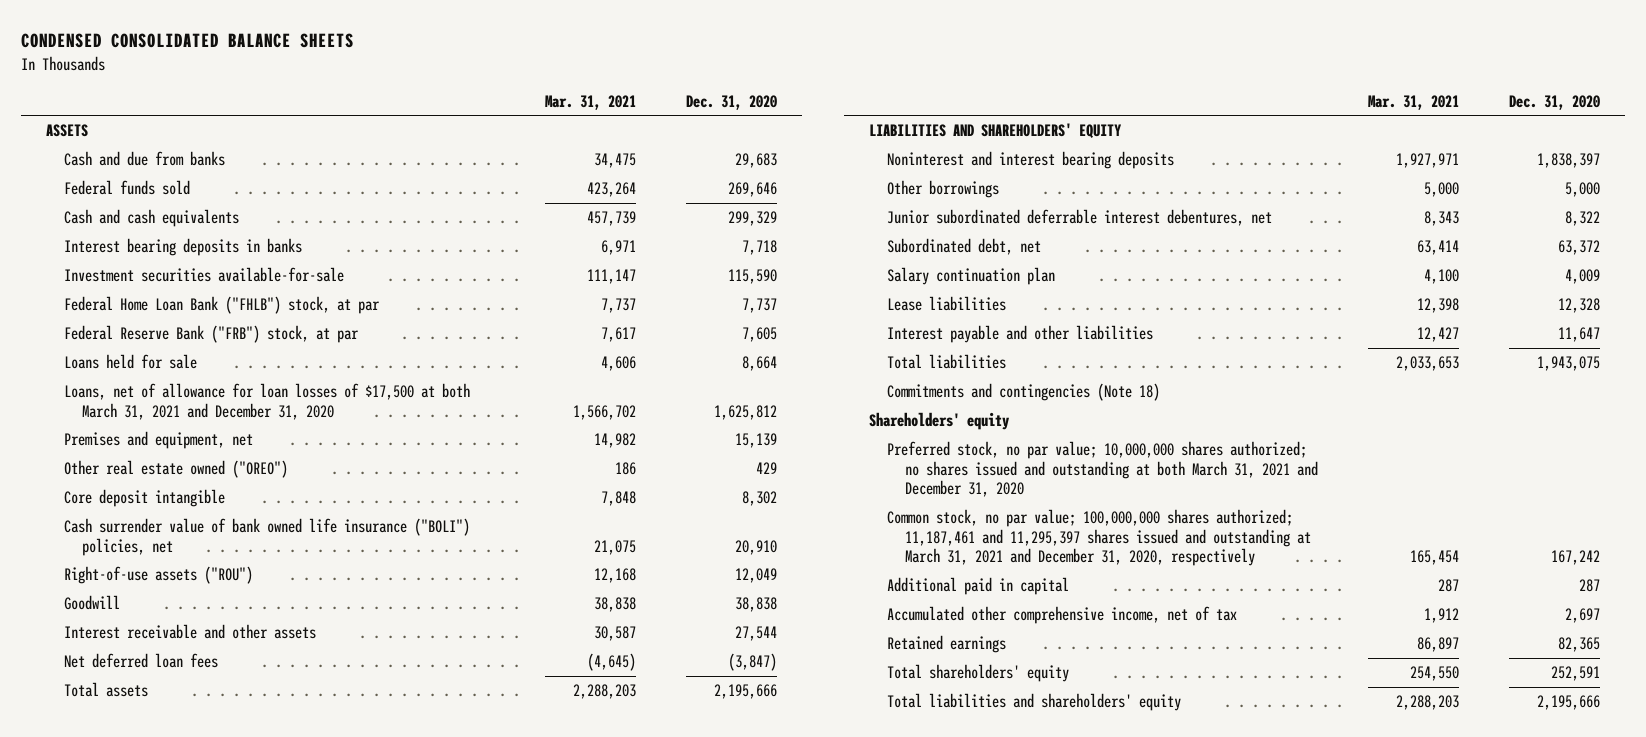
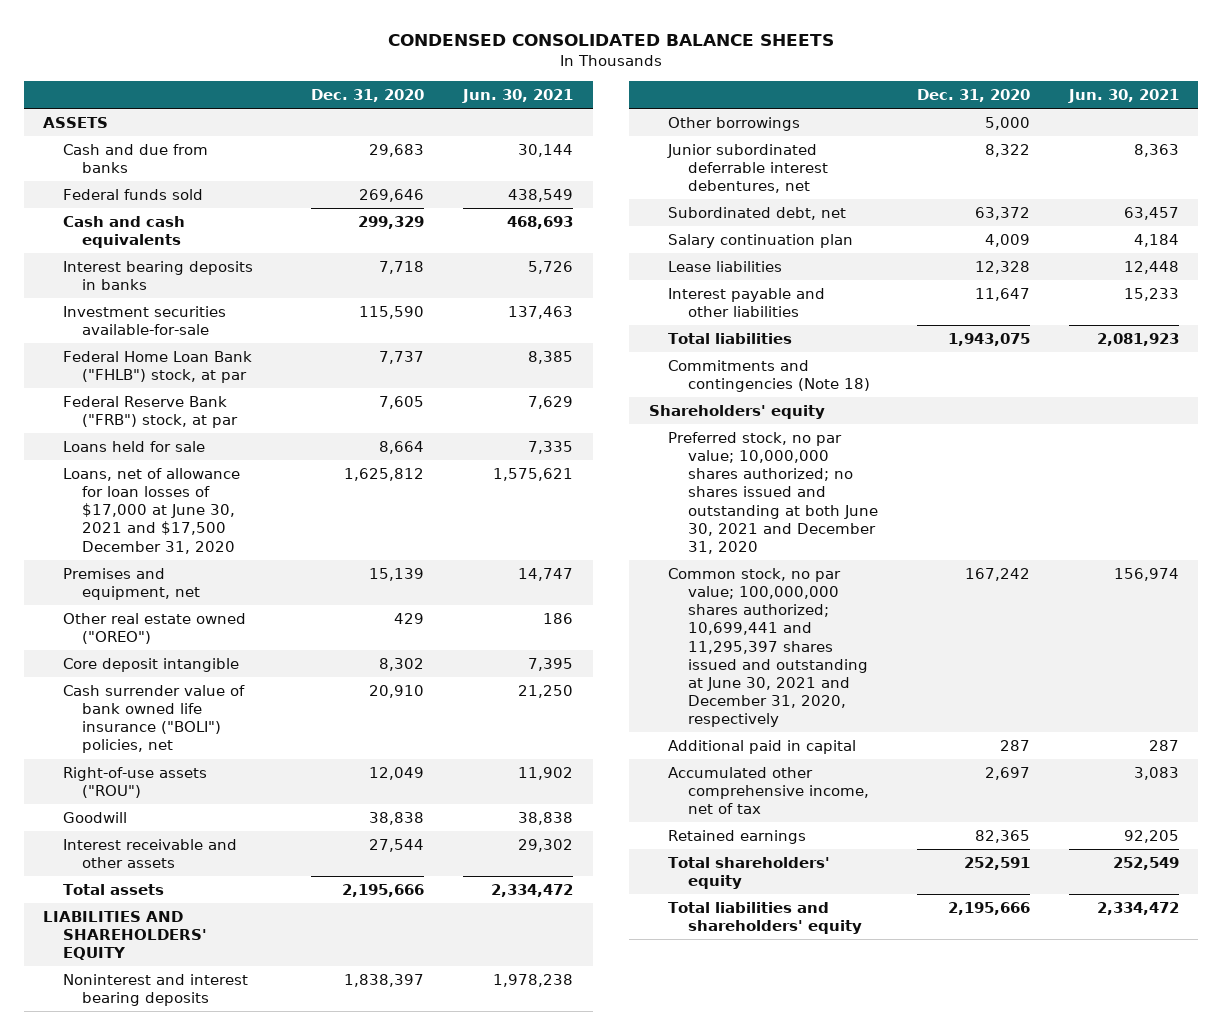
- | Mar. 31, 2021 | Dec. 31, 2020
+ | Dec. 31, 2020 | Jun. 30, 2021
- Loans, net of allowance for loan losses of $17,500 at both March 31, 2021 and December 31, 2020 | 1,566,702 | 1,625,812
+ Loans, net of allowance for loan losses of $17,000 at June 30, 2021 and $17,500 December 31, 2020 | 1,625,812 | 1,575,621
- Net deferred loan fees | (4,645) | (3,847)
- Preferred stock, no par value; 10,000,000 shares authorized; no shares issued and outstanding at both March 31, 2021 and December 31, 2020
- Common stock, no par value; 100,000,000 shares authorized; 11,187,461 and 11,295,397 shares issued and outstanding at March 31, 2021 and December 31, 2020, respectively | 165,454 | 167,242
+ Preferred stock, no par value; 10,000,000 shares authorized; no shares issued and outstanding at both June 30, 2021 and December 31, 2020
+ Common stock, no par value; 100,000,000 shares authorized; 10,699,441 and 11,295,397 shares issued and outstanding at June 30, 2021 and December 31, 2020, respectively | 167,242 | 156,974

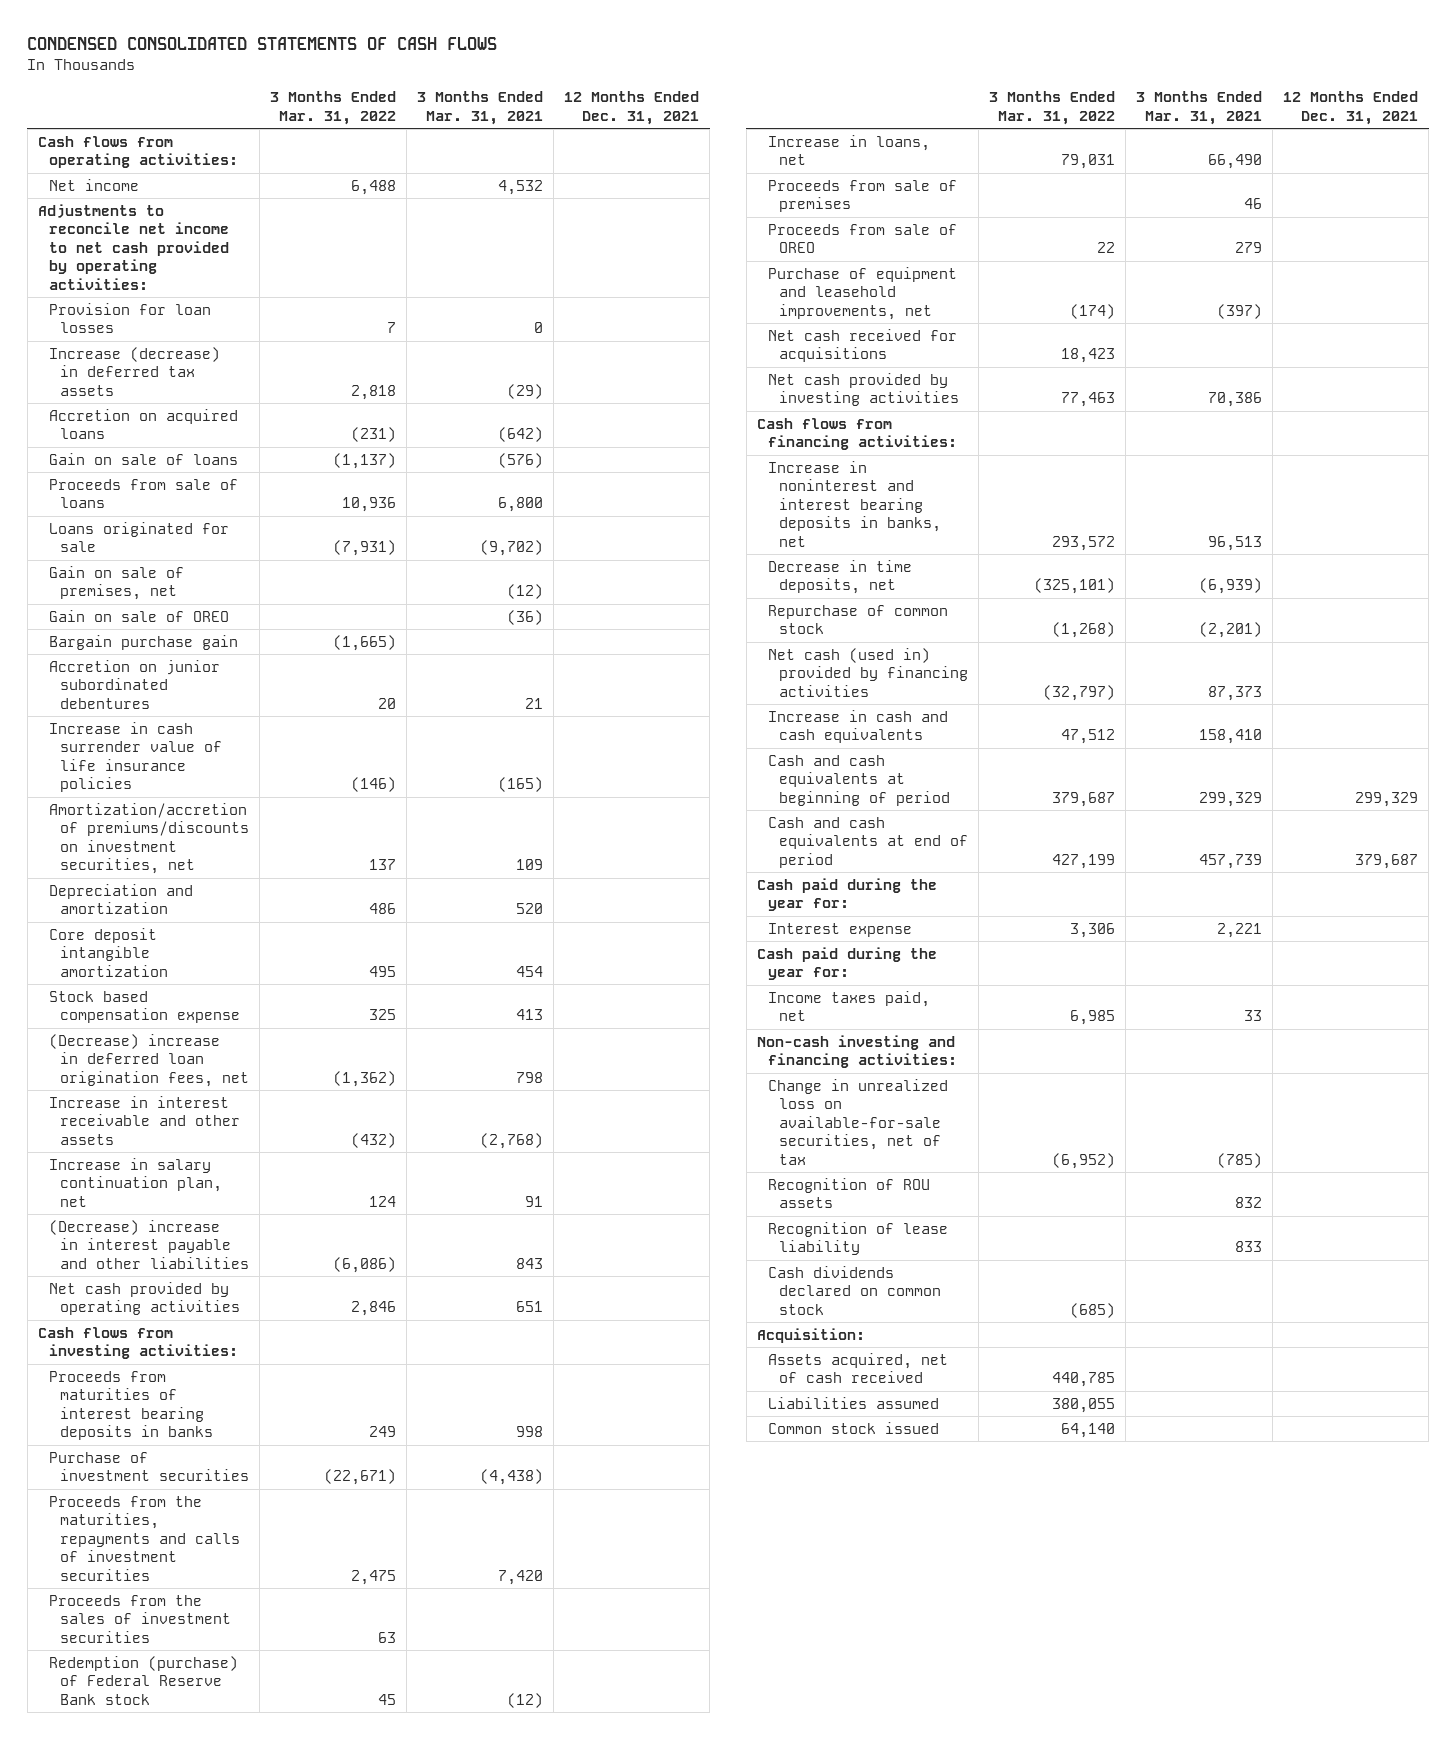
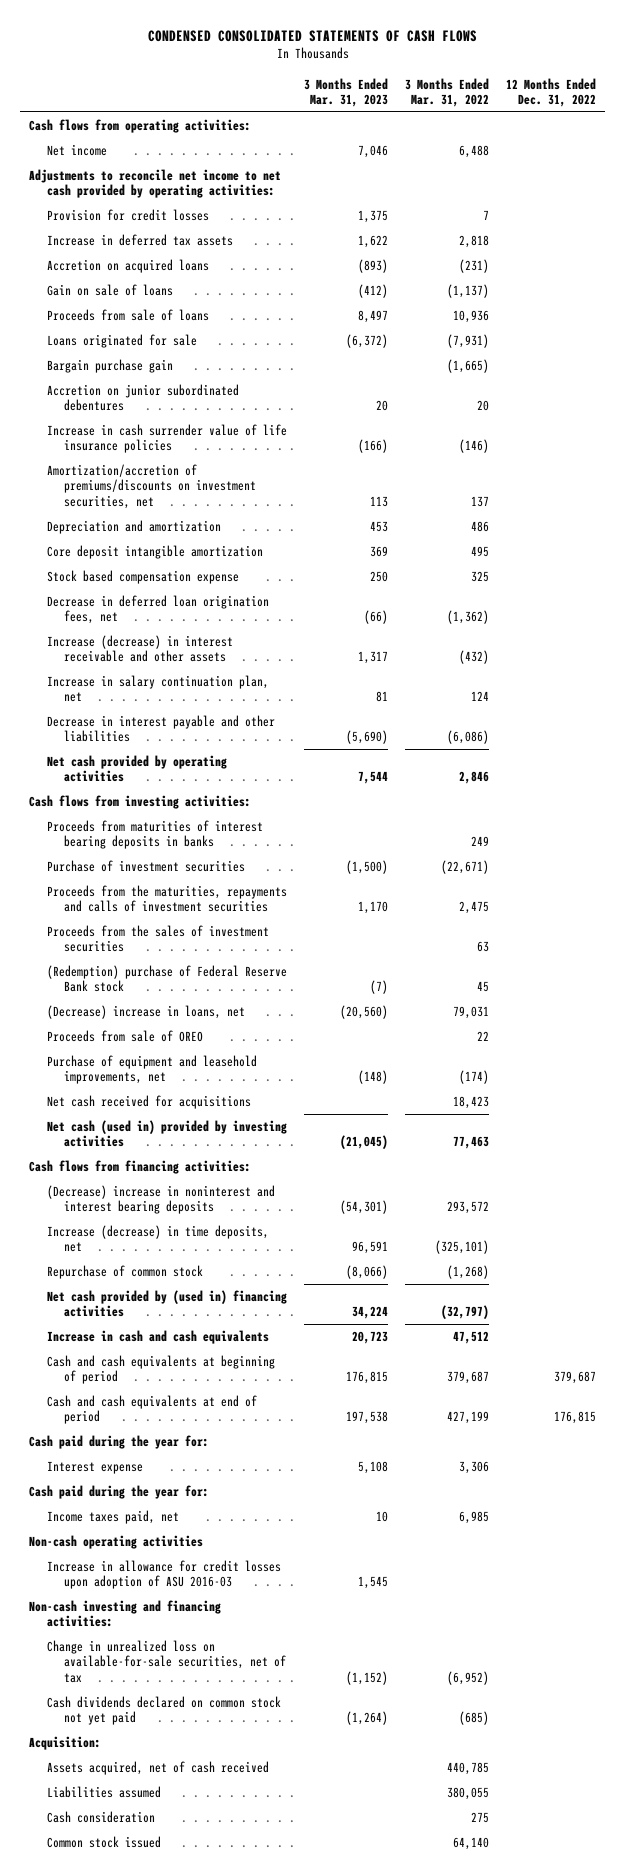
- | 3 Months Ended Mar. 31, 2022 | 3 Months Ended Mar. 31, 2021 | 12 Months Ended Dec. 31, 2021
+ | 3 Months Ended Mar. 31, 2023 | 3 Months Ended Mar. 31, 2022 | 12 Months Ended Dec. 31, 2022
- Provision for loan losses | 7 | 0 |
- Increase (decrease) in deferred tax assets | 2,818 | (29) |
+ Provision for credit losses | 1,375 | 7 |
+ Increase in deferred tax assets | 1,622 | 2,818 |
- Gain on sale of premises, net | | (12) |
- Gain on sale of OREO | | (36) |
- (Decrease) increase in deferred loan origination fees, net | (1,362) | 798 |
- Increase in interest receivable and other assets | (432) | (2,768) |
+ Decrease in deferred loan origination fees, net | (66) | (1,362) |
+ Increase (decrease) in interest receivable and other assets | 1,317 | (432) |
- (Decrease) increase in interest payable and other liabilities | (6,086) | 843 |
+ Decrease in interest payable and other liabilities | (5,690) | (6,086) |
- Redemption (purchase) of Federal Reserve Bank stock | 45 | (12) |
- Increase in loans, net | 79,031 | 66,490 |
- Proceeds from sale of premises | | 46 |
+ (Redemption) purchase of Federal Reserve Bank stock | (7) | 45 |
+ (Decrease) increase in loans, net | (20,560) | 79,031 |
- Net cash provided by investing activities | 77,463 | 70,386 |
+ Net cash (used in) provided by investing activities | (21,045) | 77,463 |
- Increase in noninterest and interest bearing deposits in banks, net | 293,572 | 96,513 |
- Decrease in time deposits, net | (325,101) | (6,939) |
+ (Decrease) increase in noninterest and interest bearing deposits | (54,301) | 293,572 |
+ Increase (decrease) in time deposits, net | 96,591 | (325,101) |
- Net cash (used in) provided by financing activities | (32,797) | 87,373 |
+ Net cash provided by (used in) financing activities | 34,224 | (32,797) |
+ Non-cash operating activities
+ Increase in allowance for credit losses upon adoption of ASU 2016-03 | 1,545 | |
- Recognition of ROU assets | | 832 |
- Recognition of lease liability | | 833 |
- Cash dividends declared on common stock | (685) | |
+ Cash dividends declared on common stock not yet paid | (1,264) | (685) |
+ Cash consideration | | 275 |

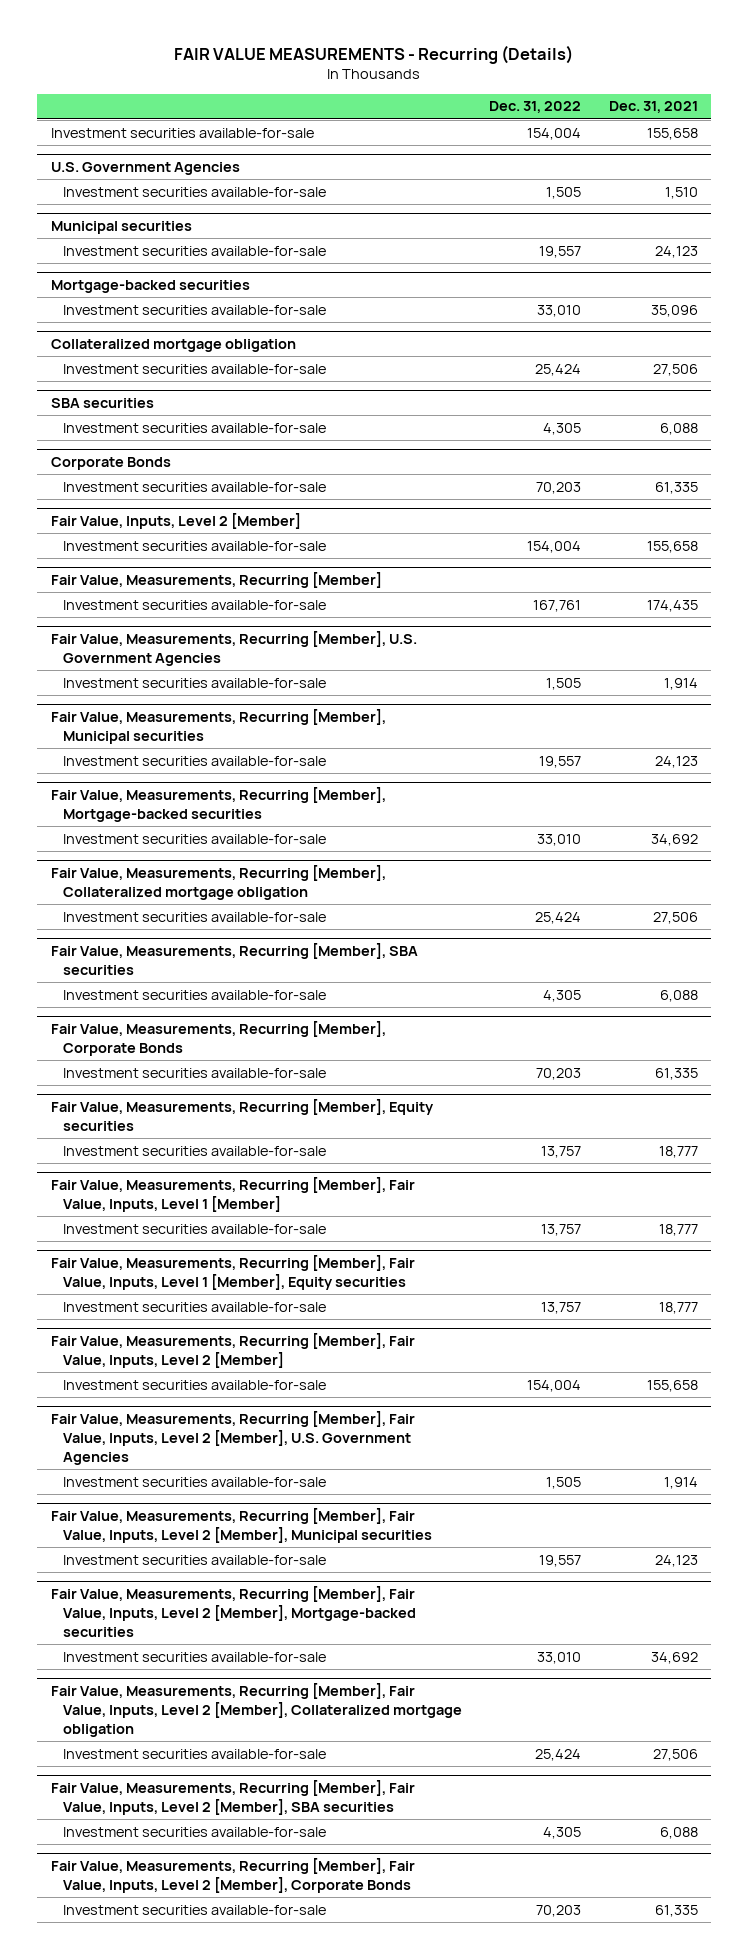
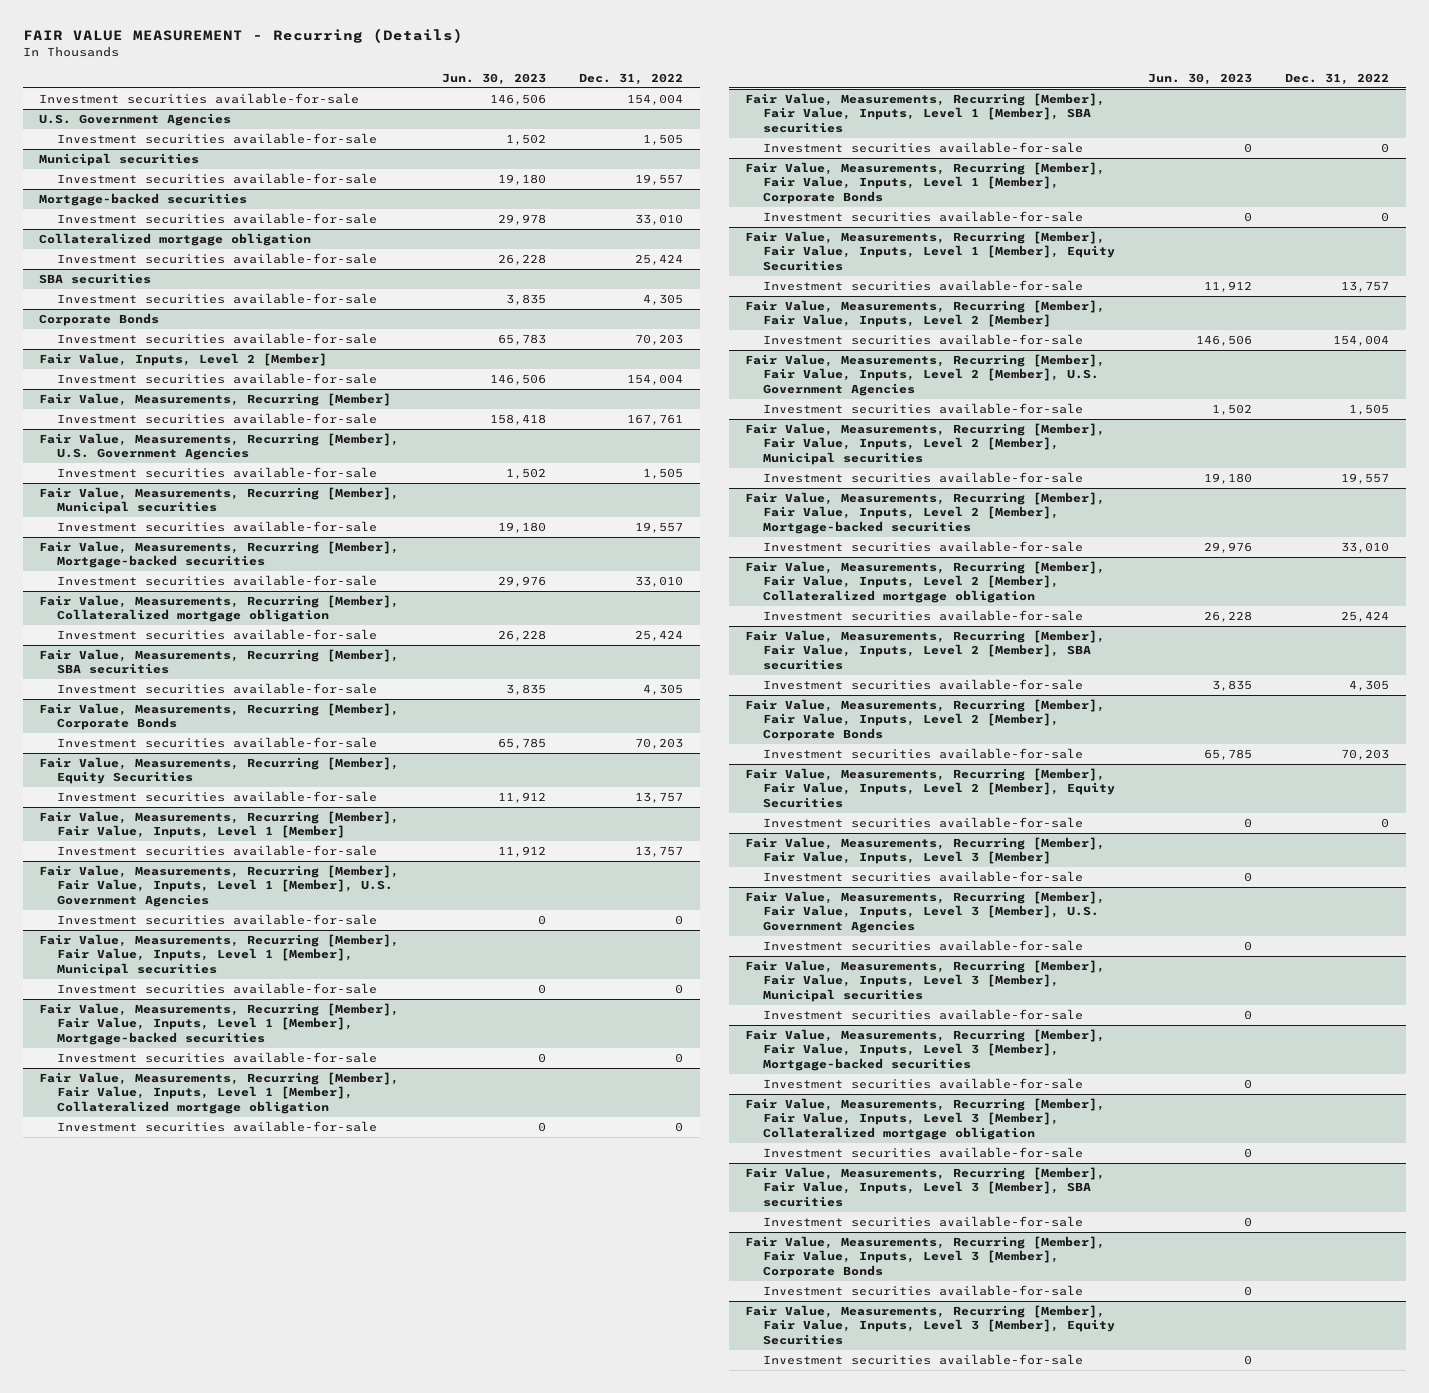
- FAIR VALUE MEASUREMENTS - Recurring (Details)
+ FAIR VALUE MEASUREMENT - Recurring (Details)
- | Dec. 31, 2022 | Dec. 31, 2021
+ | Jun. 30, 2023 | Dec. 31, 2022
- Fair Value, Measurements, Recurring [Member], Equity securities
+ Fair Value, Measurements, Recurring [Member], Equity Securities
- Fair Value, Measurements, Recurring [Member], Fair Value, Inputs, Level 1 [Member], Equity securities
+ Fair Value, Measurements, Recurring [Member], Fair Value, Inputs, Level 1 [Member], U.S. Government Agencies
+ Investment securities available-for-sale | 0 | 0
+ Fair Value, Measurements, Recurring [Member], Fair Value, Inputs, Level 1 [Member], Municipal securities
+ Investment securities available-for-sale | 0 | 0
+ Fair Value, Measurements, Recurring [Member], Fair Value, Inputs, Level 1 [Member], Mortgage-backed securities
+ Investment securities available-for-sale | 0 | 0
+ Fair Value, Measurements, Recurring [Member], Fair Value, Inputs, Level 1 [Member], Collateralized mortgage obligation
+ Investment securities available-for-sale | 0 | 0
+ Fair Value, Measurements, Recurring [Member], Fair Value, Inputs, Level 1 [Member], SBA securities
+ Investment securities available-for-sale | 0 | 0
+ Fair Value, Measurements, Recurring [Member], Fair Value, Inputs, Level 1 [Member], Corporate Bonds
+ Investment securities available-for-sale | 0 | 0
+ Fair Value, Measurements, Recurring [Member], Fair Value, Inputs, Level 1 [Member], Equity Securities
+ Fair Value, Measurements, Recurring [Member], Fair Value, Inputs, Level 2 [Member], Equity Securities
+ Investment securities available-for-sale | 0 | 0
+ Fair Value, Measurements, Recurring [Member], Fair Value, Inputs, Level 3 [Member]
+ Investment securities available-for-sale | 0 |
+ Fair Value, Measurements, Recurring [Member], Fair Value, Inputs, Level 3 [Member], U.S. Government Agencies
+ Investment securities available-for-sale | 0 |
+ Fair Value, Measurements, Recurring [Member], Fair Value, Inputs, Level 3 [Member], Municipal securities
+ Investment securities available-for-sale | 0 |
+ Fair Value, Measurements, Recurring [Member], Fair Value, Inputs, Level 3 [Member], Mortgage-backed securities
+ Investment securities available-for-sale | 0 |
+ Fair Value, Measurements, Recurring [Member], Fair Value, Inputs, Level 3 [Member], Collateralized mortgage obligation
+ Investment securities available-for-sale | 0 |
+ Fair Value, Measurements, Recurring [Member], Fair Value, Inputs, Level 3 [Member], SBA securities
+ Investment securities available-for-sale | 0 |
+ Fair Value, Measurements, Recurring [Member], Fair Value, Inputs, Level 3 [Member], Corporate Bonds
+ Investment securities available-for-sale | 0 |
+ Fair Value, Measurements, Recurring [Member], Fair Value, Inputs, Level 3 [Member], Equity Securities
+ Investment securities available-for-sale | 0 |

